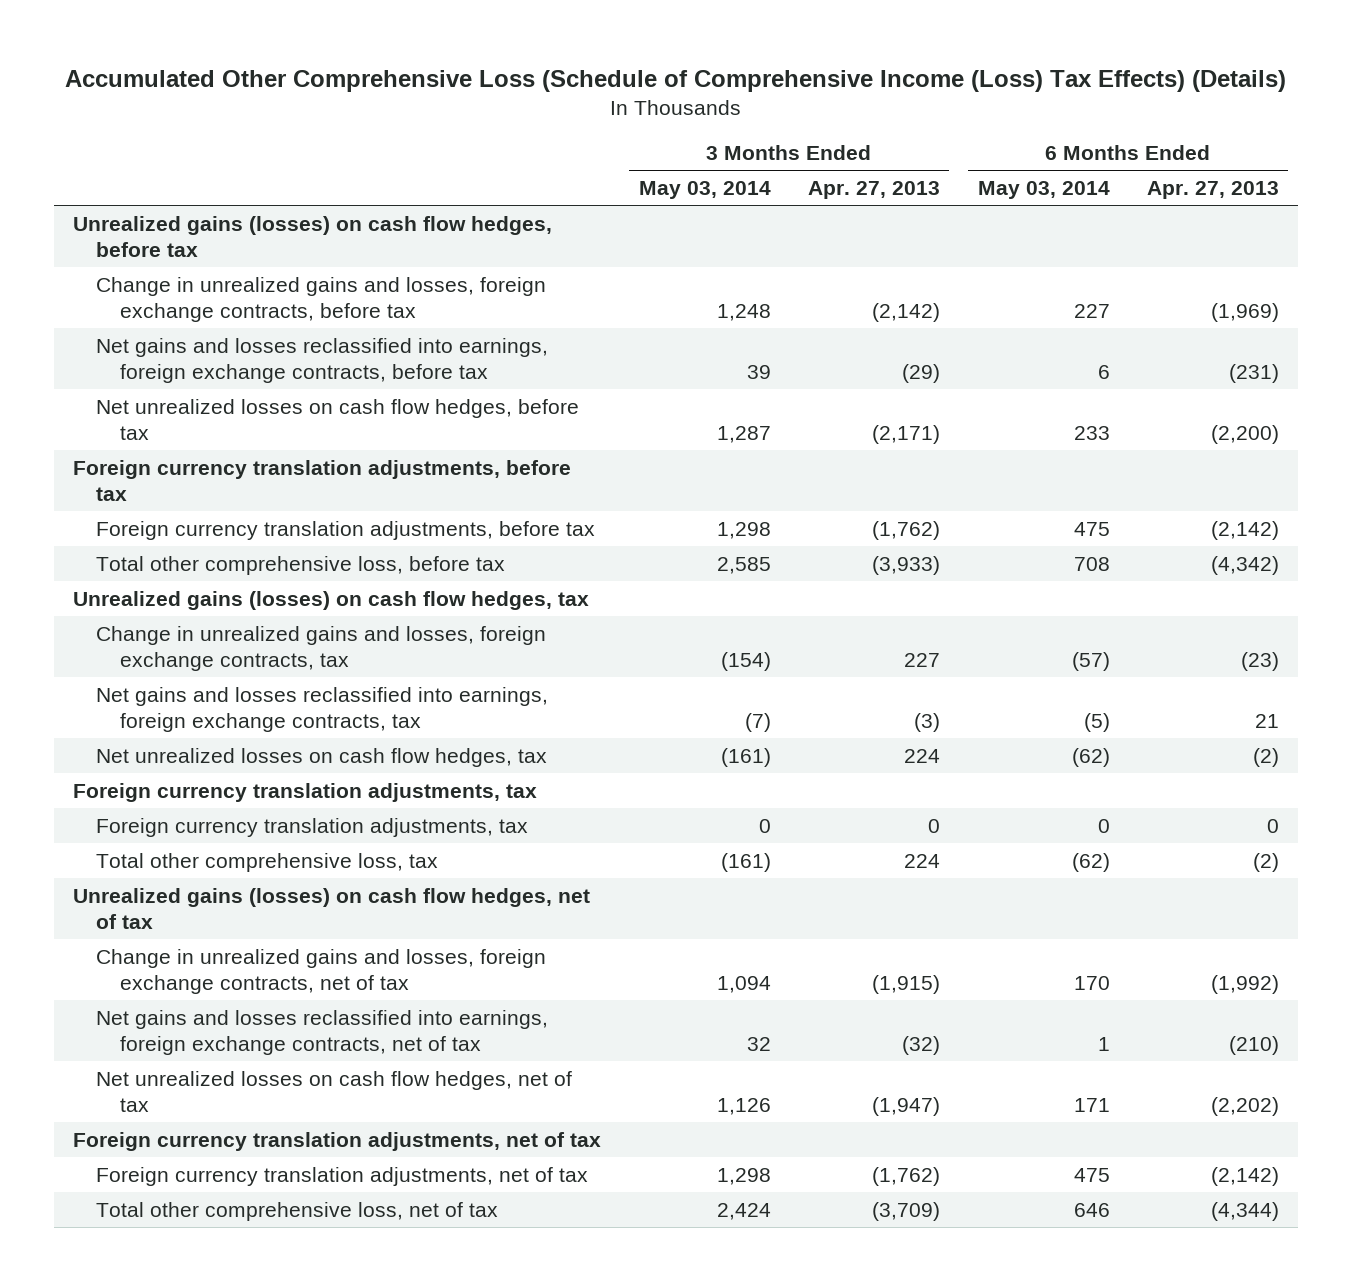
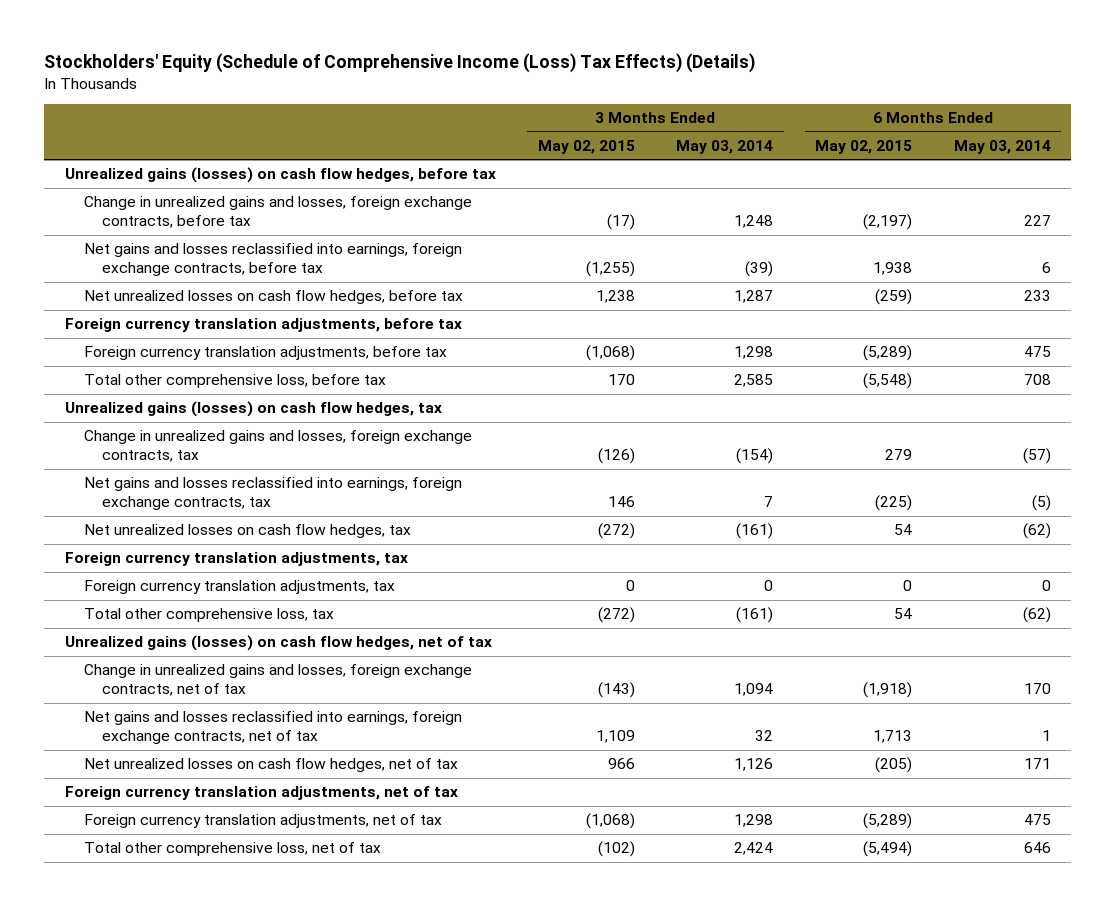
- Accumulated Other Comprehensive Loss (Schedule of Comprehensive Income (Loss) Tax Effects) (Details)
+ Stockholders' Equity (Schedule of Comprehensive Income (Loss) Tax Effects) (Details)
- | 3 Months Ended May 03, 2014 | 3 Months Ended Apr. 27, 2013 | 6 Months Ended May 03, 2014 | 6 Months Ended Apr. 27, 2013
+ | 3 Months Ended May 02, 2015 | 3 Months Ended May 03, 2014 | 6 Months Ended May 02, 2015 | 6 Months Ended May 03, 2014
- Net gains and losses reclassified into earnings, foreign exchange contracts, before tax | 39 | (29) | 6 | (231)
+ Net gains and losses reclassified into earnings, foreign exchange contracts, before tax | (1,255) | (39) | 1,938 | 6
- Net gains and losses reclassified into earnings, foreign exchange contracts, tax | (7) | (3) | (5) | 21
+ Net gains and losses reclassified into earnings, foreign exchange contracts, tax | 146 | 7 | (225) | (5)

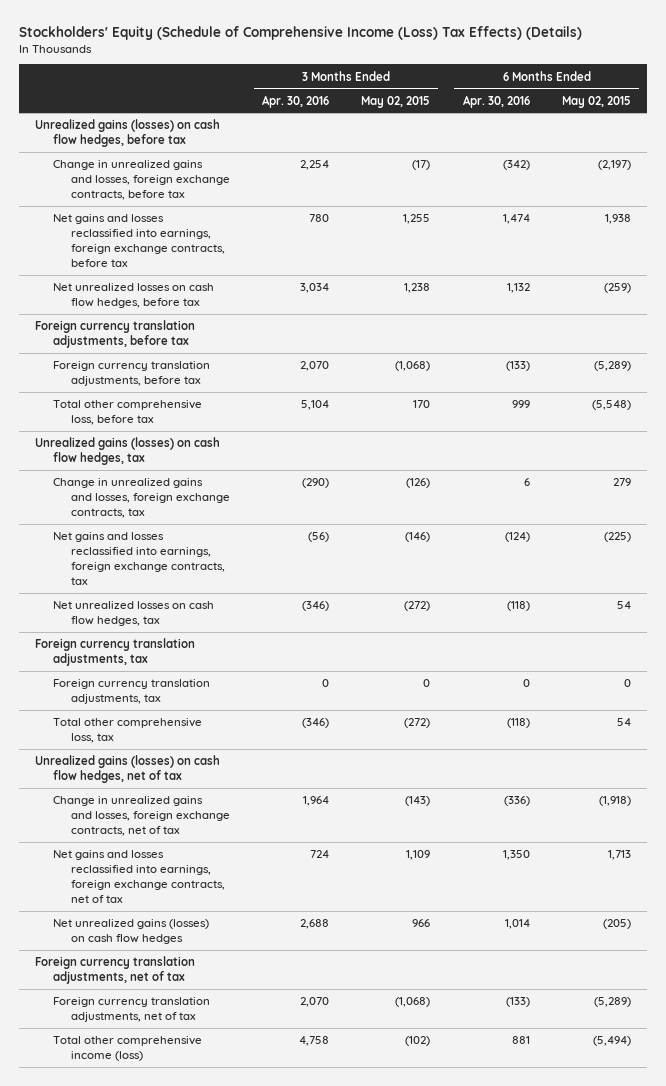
- | 3 Months Ended May 02, 2015 | 3 Months Ended May 03, 2014 | 6 Months Ended May 02, 2015 | 6 Months Ended May 03, 2014
+ | 3 Months Ended Apr. 30, 2016 | 3 Months Ended May 02, 2015 | 6 Months Ended Apr. 30, 2016 | 6 Months Ended May 02, 2015
- Net gains and losses reclassified into earnings, foreign exchange contracts, before tax | (1,255) | (39) | 1,938 | 6
+ Net gains and losses reclassified into earnings, foreign exchange contracts, before tax | 780 | 1,255 | 1,474 | 1,938
- Net gains and losses reclassified into earnings, foreign exchange contracts, tax | 146 | 7 | (225) | (5)
+ Net gains and losses reclassified into earnings, foreign exchange contracts, tax | (56) | (146) | (124) | (225)
- Net unrealized losses on cash flow hedges, net of tax | 966 | 1,126 | (205) | 171
+ Net unrealized gains (losses) on cash flow hedges | 2,688 | 966 | 1,014 | (205)
- Total other comprehensive loss, net of tax | (102) | 2,424 | (5,494) | 646
+ Total other comprehensive income (loss) | 4,758 | (102) | 881 | (5,494)

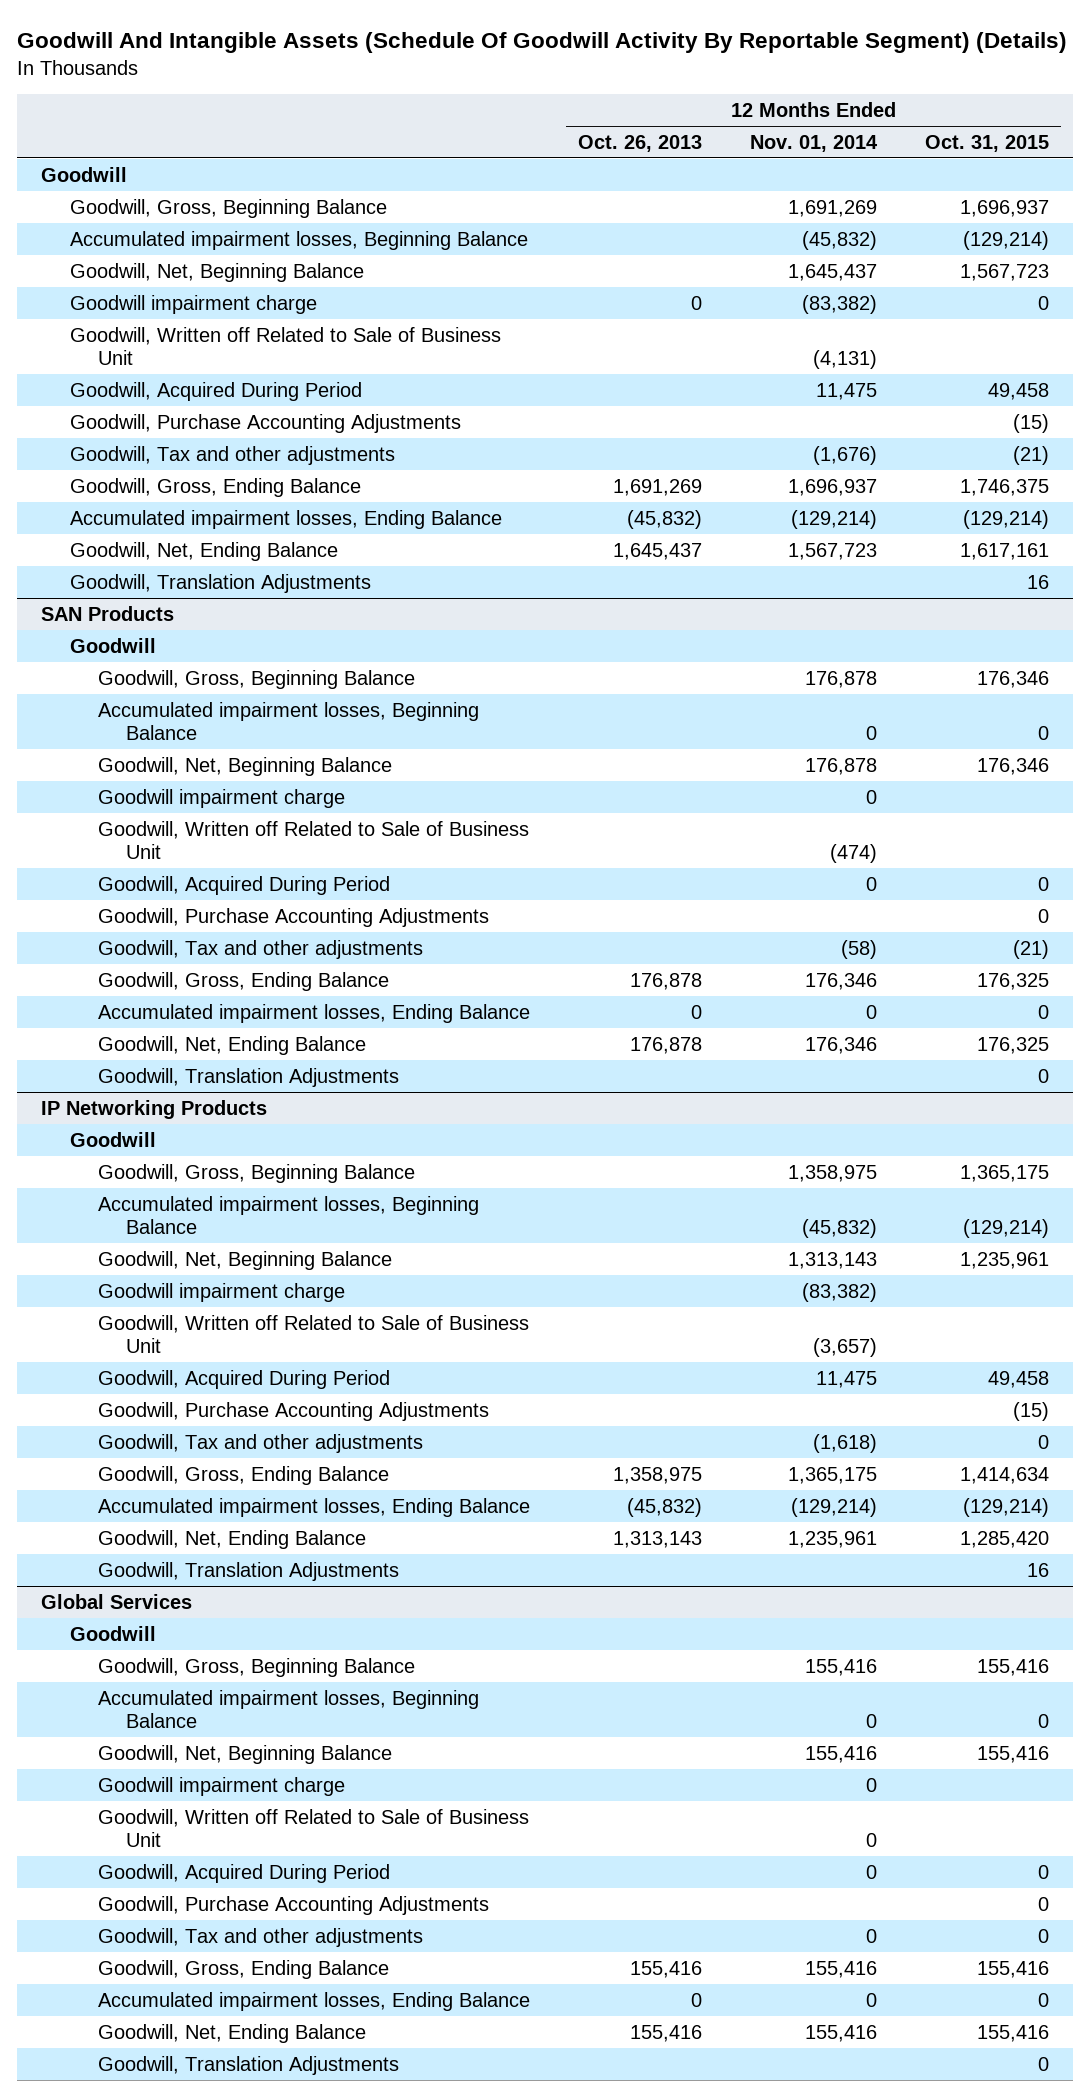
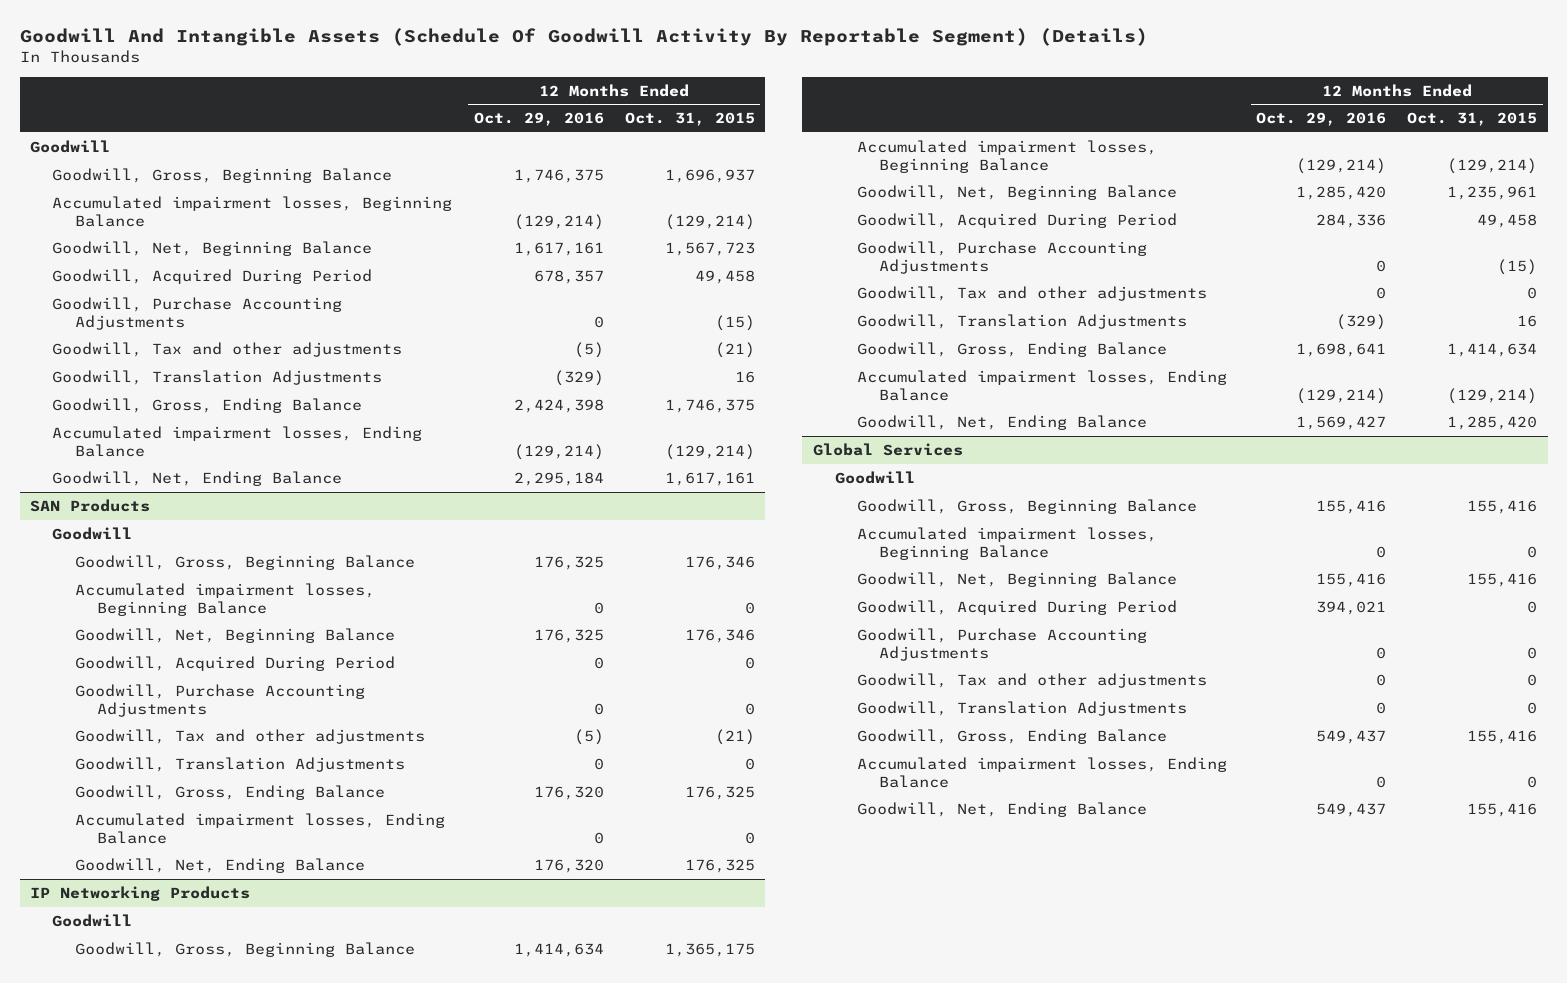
- | 12 Months Ended Oct. 26, 2013 | 12 Months Ended Nov. 01, 2014 | 12 Months Ended Oct. 31, 2015
+ | 12 Months Ended Oct. 29, 2016 | 12 Months Ended Oct. 31, 2015
- Goodwill impairment charge | 0 | (83,382) | 0
- Goodwill, Written off Related to Sale of Business Unit | | (4,131) |
moved up: Goodwill, Translation Adjustments | (329) | 16
@ SAN Products
- Goodwill impairment charge | | 0 |
- Goodwill, Written off Related to Sale of Business Unit | | (474) |
moved up: Goodwill, Translation Adjustments | 0 | 0
@ IP Networking Products
- Goodwill impairment charge | | (83,382) |
- Goodwill, Written off Related to Sale of Business Unit | | (3,657) |
moved up: Goodwill, Translation Adjustments | (329) | 16
@ Global Services
- Goodwill impairment charge | | 0 |
- Goodwill, Written off Related to Sale of Business Unit | | 0 |
moved up: Goodwill, Translation Adjustments | 0 | 0

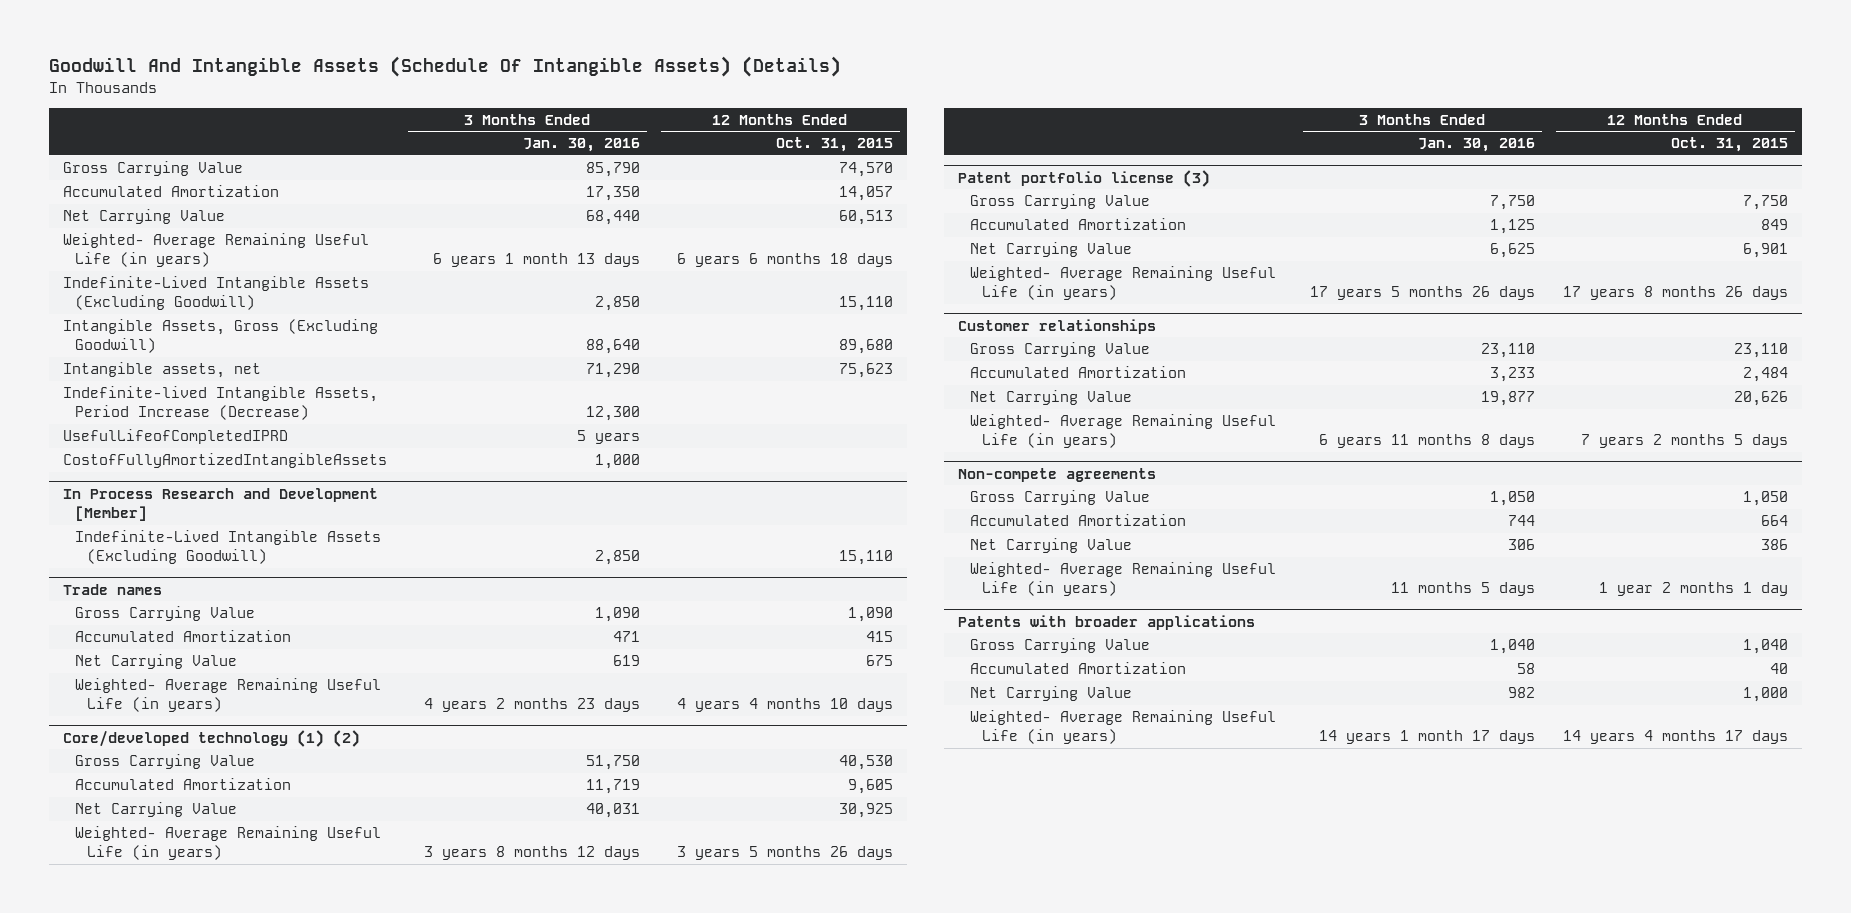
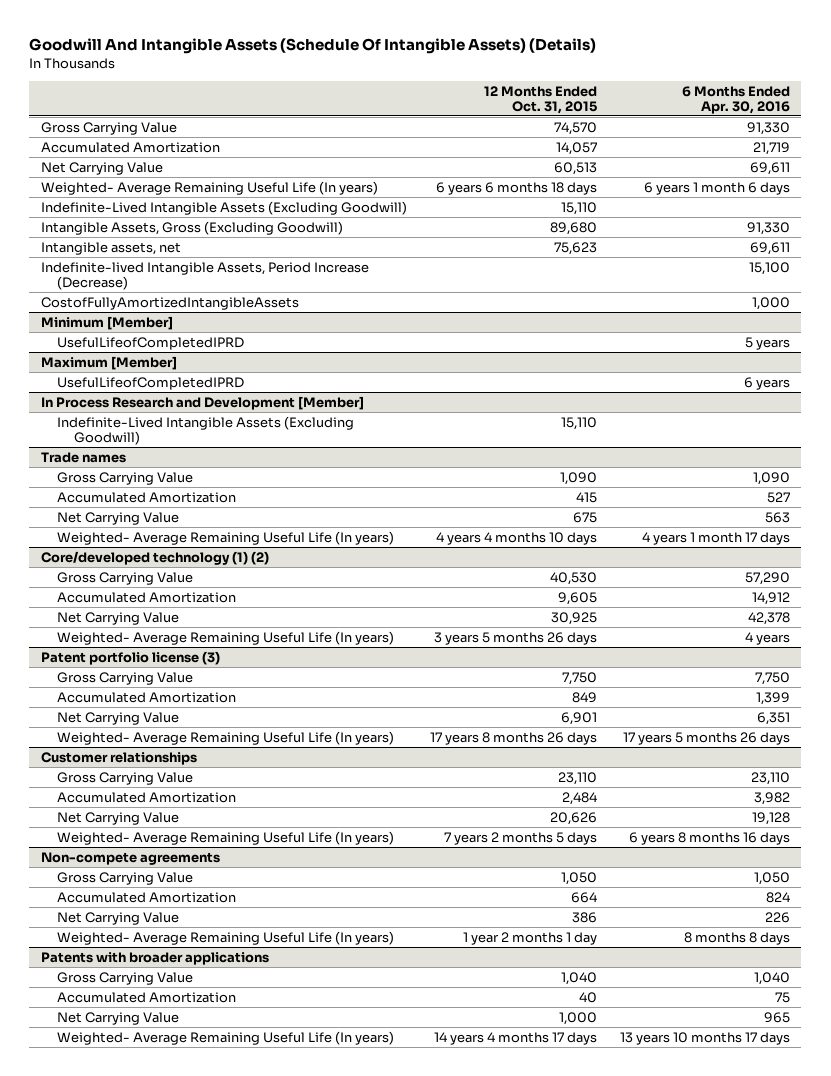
- | 3 Months Ended Jan. 30, 2016 | 12 Months Ended Oct. 31, 2015
+ | 12 Months Ended Oct. 31, 2015 | 6 Months Ended Apr. 30, 2016
- Weighted- Average Remaining Useful Life (in years) | 6 years 1 month 13 days | 6 years 6 months 18 days
+ Weighted- Average Remaining Useful Life (In years) | 6 years 6 months 18 days | 6 years 1 month 6 days
- UsefulLifeofCompletedIPRD | 5 years |
+ Minimum [Member]
+ UsefulLifeofCompletedIPRD | | 5 years
+ Maximum [Member]
+ UsefulLifeofCompletedIPRD | | 6 years
@ Trade names
- Weighted- Average Remaining Useful Life (in years) | 4 years 2 months 23 days | 4 years 4 months 10 days
+ Weighted- Average Remaining Useful Life (In years) | 4 years 4 months 10 days | 4 years 1 month 17 days
@ Core/developed technology (1) (2)
- Weighted- Average Remaining Useful Life (in years) | 3 years 8 months 12 days | 3 years 5 months 26 days
+ Weighted- Average Remaining Useful Life (In years) | 3 years 5 months 26 days | 4 years
@ Patent portfolio license (3)
- Weighted- Average Remaining Useful Life (in years) | 17 years 5 months 26 days | 17 years 8 months 26 days
+ Weighted- Average Remaining Useful Life (In years) | 17 years 8 months 26 days | 17 years 5 months 26 days
@ Customer relationships
- Weighted- Average Remaining Useful Life (in years) | 6 years 11 months 8 days | 7 years 2 months 5 days
+ Weighted- Average Remaining Useful Life (In years) | 7 years 2 months 5 days | 6 years 8 months 16 days
@ Non-compete agreements
- Weighted- Average Remaining Useful Life (in years) | 11 months 5 days | 1 year 2 months 1 day
+ Weighted- Average Remaining Useful Life (In years) | 1 year 2 months 1 day | 8 months 8 days
@ Patents with broader applications
- Weighted- Average Remaining Useful Life (in years) | 14 years 1 month 17 days | 14 years 4 months 17 days
+ Weighted- Average Remaining Useful Life (In years) | 14 years 4 months 17 days | 13 years 10 months 17 days

